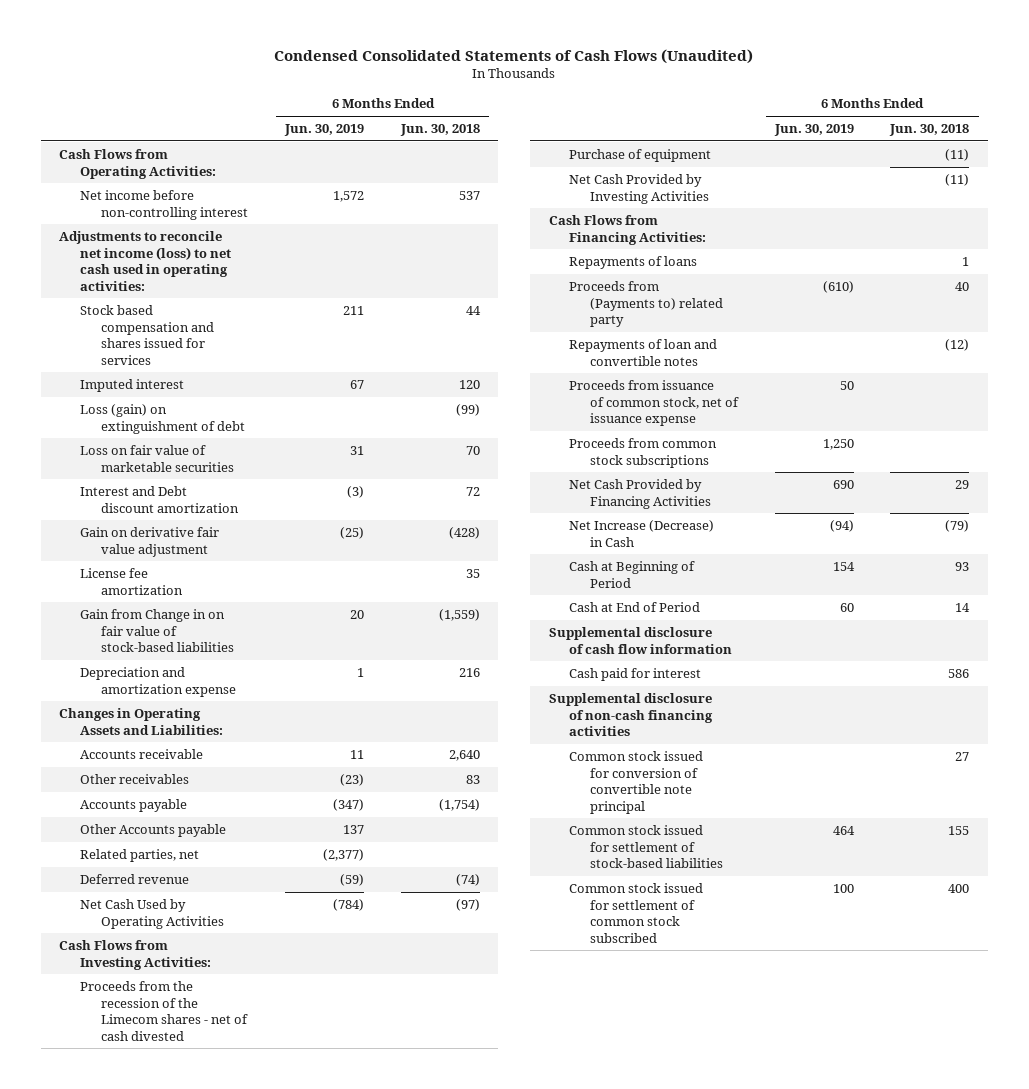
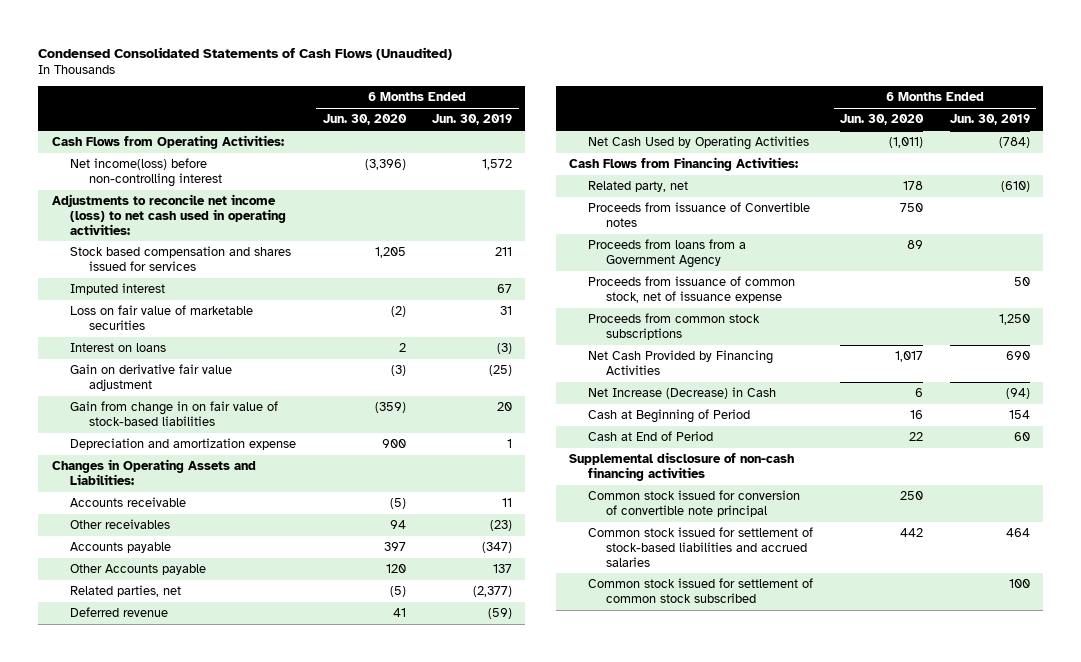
- | 6 Months Ended Jun. 30, 2019 | 6 Months Ended Jun. 30, 2018
+ | 6 Months Ended Jun. 30, 2020 | 6 Months Ended Jun. 30, 2019
- Net income before non-controlling interest | 1,572 | 537
+ Net income(loss) before non-controlling interest | (3,396) | 1,572
- Loss (gain) on extinguishment of debt | | (99)
- Interest and Debt discount amortization | (3) | 72
+ Interest on loans | 2 | (3)
- License fee amortization | | 35
- Gain from Change in on fair value of stock-based liabilities | 20 | (1,559)
+ Gain from change in on fair value of stock-based liabilities | (359) | 20
- Cash Flows from Investing Activities:
- Proceeds from the recession of the Limecom shares - net of cash divested
- Purchase of equipment | | (11)
- Net Cash Provided by Investing Activities | | (11)
- Repayments of loans | | 1
- Proceeds from (Payments to) related party | (610) | 40
- Repayments of loan and convertible notes | | (12)
+ Related party, net | 178 | (610)
+ Proceeds from issuance of Convertible notes | 750 |
+ Proceeds from loans from a Government Agency | 89 |
- Supplemental disclosure of cash flow information
- Cash paid for interest | | 586
- Common stock issued for settlement of stock-based liabilities | 464 | 155
+ Common stock issued for settlement of stock-based liabilities and accrued salaries | 442 | 464

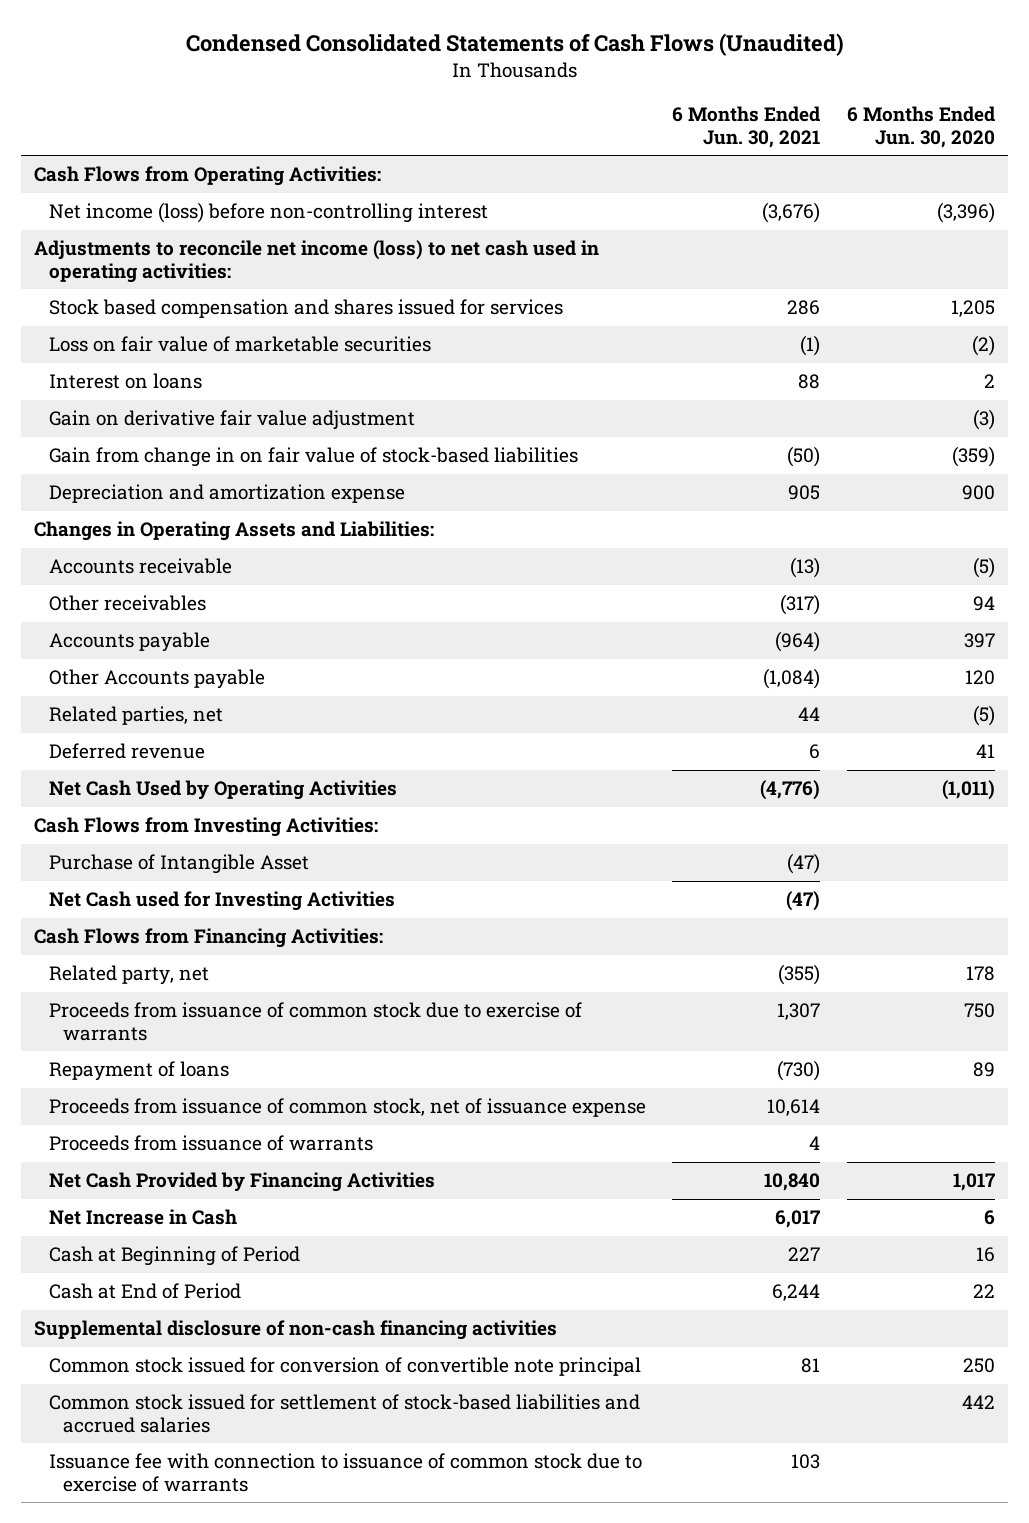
- | 6 Months Ended Jun. 30, 2020 | 6 Months Ended Jun. 30, 2019
+ | 6 Months Ended Jun. 30, 2021 | 6 Months Ended Jun. 30, 2020
- Net income(loss) before non-controlling interest | (3,396) | 1,572
+ Net income (loss) before non-controlling interest | (3,676) | (3,396)
- Imputed interest | | 67
+ Cash Flows from Investing Activities:
+ Purchase of Intangible Asset | (47) |
+ Net Cash used for Investing Activities | (47) |
- Proceeds from issuance of Convertible notes | 750 |
- Proceeds from loans from a Government Agency | 89 |
+ Proceeds from issuance of common stock due to exercise of warrants | 1,307 | 750
+ Repayment of loans | (730) | 89
- Proceeds from common stock subscriptions | | 1,250
+ Proceeds from issuance of warrants | 4 |
- Net Increase (Decrease) in Cash | 6 | (94)
+ Net Increase in Cash | 6,017 | 6
- Common stock issued for settlement of common stock subscribed | | 100
+ Issuance fee with connection to issuance of common stock due to exercise of warrants | 103 |

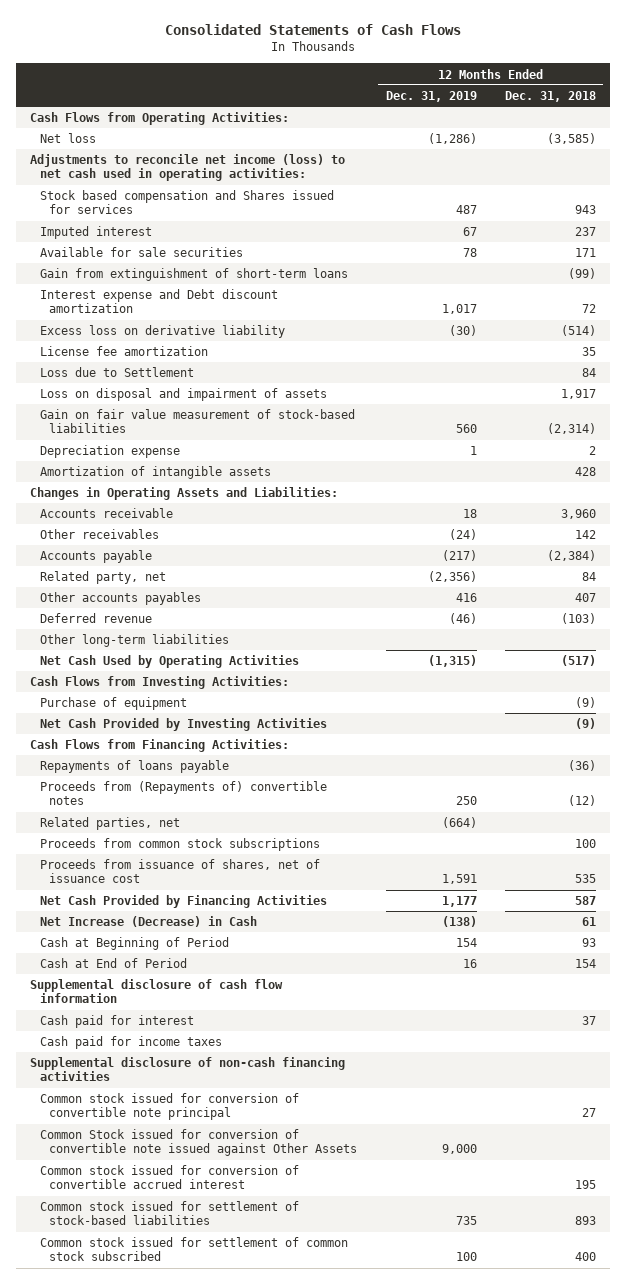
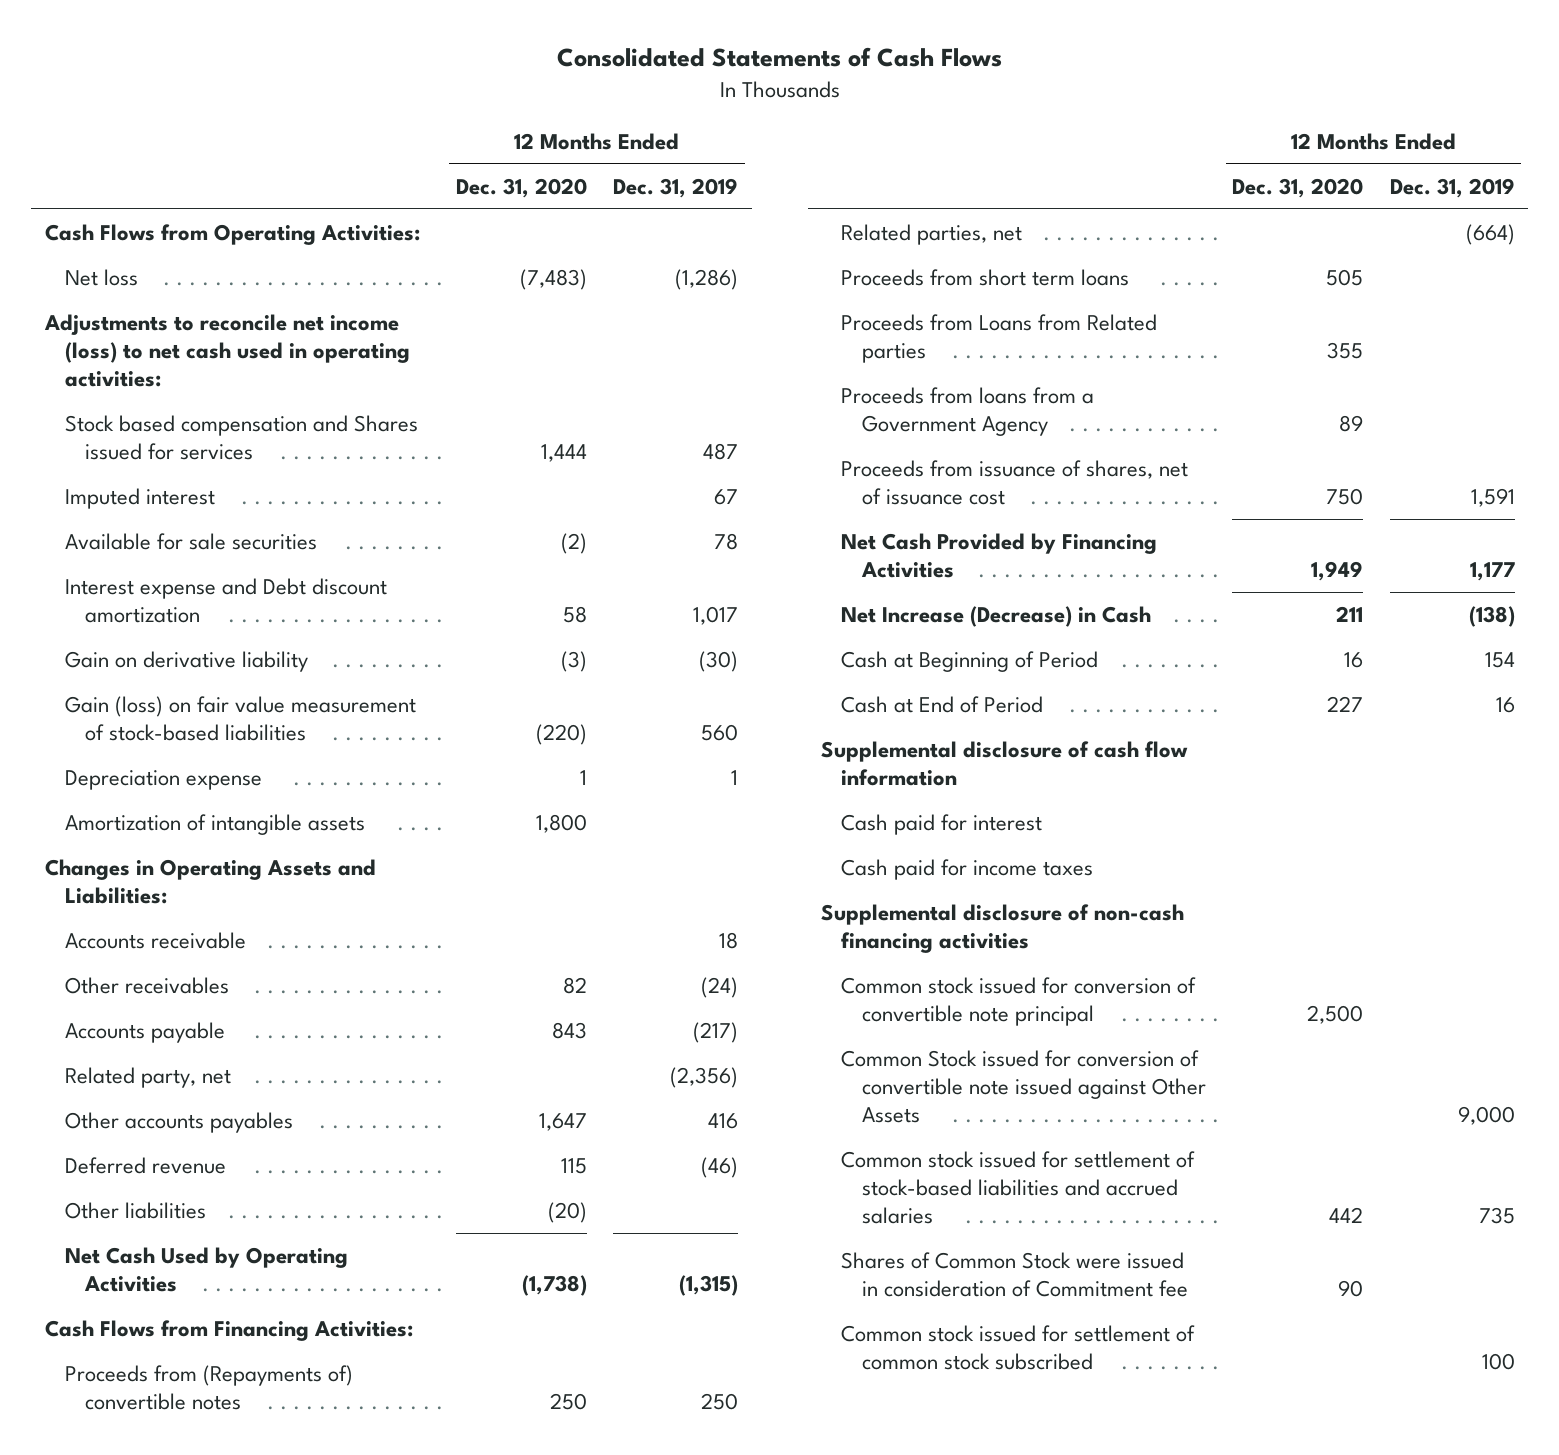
- | 12 Months Ended Dec. 31, 2019 | 12 Months Ended Dec. 31, 2018
+ | 12 Months Ended Dec. 31, 2020 | 12 Months Ended Dec. 31, 2019
- Gain from extinguishment of short-term loans | | (99)
- Excess loss on derivative liability | (30) | (514)
- License fee amortization | | 35
- Loss due to Settlement | | 84
- Loss on disposal and impairment of assets | | 1,917
- Gain on fair value measurement of stock-based liabilities | 560 | (2,314)
+ Gain on derivative liability | (3) | (30)
+ Gain (loss) on fair value measurement of stock-based liabilities | (220) | 560
- Other long-term liabilities
+ Other liabilities | (20) |
- Cash Flows from Investing Activities:
- Purchase of equipment | | (9)
- Net Cash Provided by Investing Activities | | (9)
- Repayments of loans payable | | (36)
- Proceeds from common stock subscriptions | | 100
+ Proceeds from short term loans | 505 |
+ Proceeds from Loans from Related parties | 355 |
+ Proceeds from loans from a Government Agency | 89 |
- Common stock issued for conversion of convertible accrued interest | | 195
- Common stock issued for settlement of stock-based liabilities | 735 | 893
+ Common stock issued for settlement of stock-based liabilities and accrued salaries | 442 | 735
+ Shares of Common Stock were issued in consideration of Commitment fee | 90 |

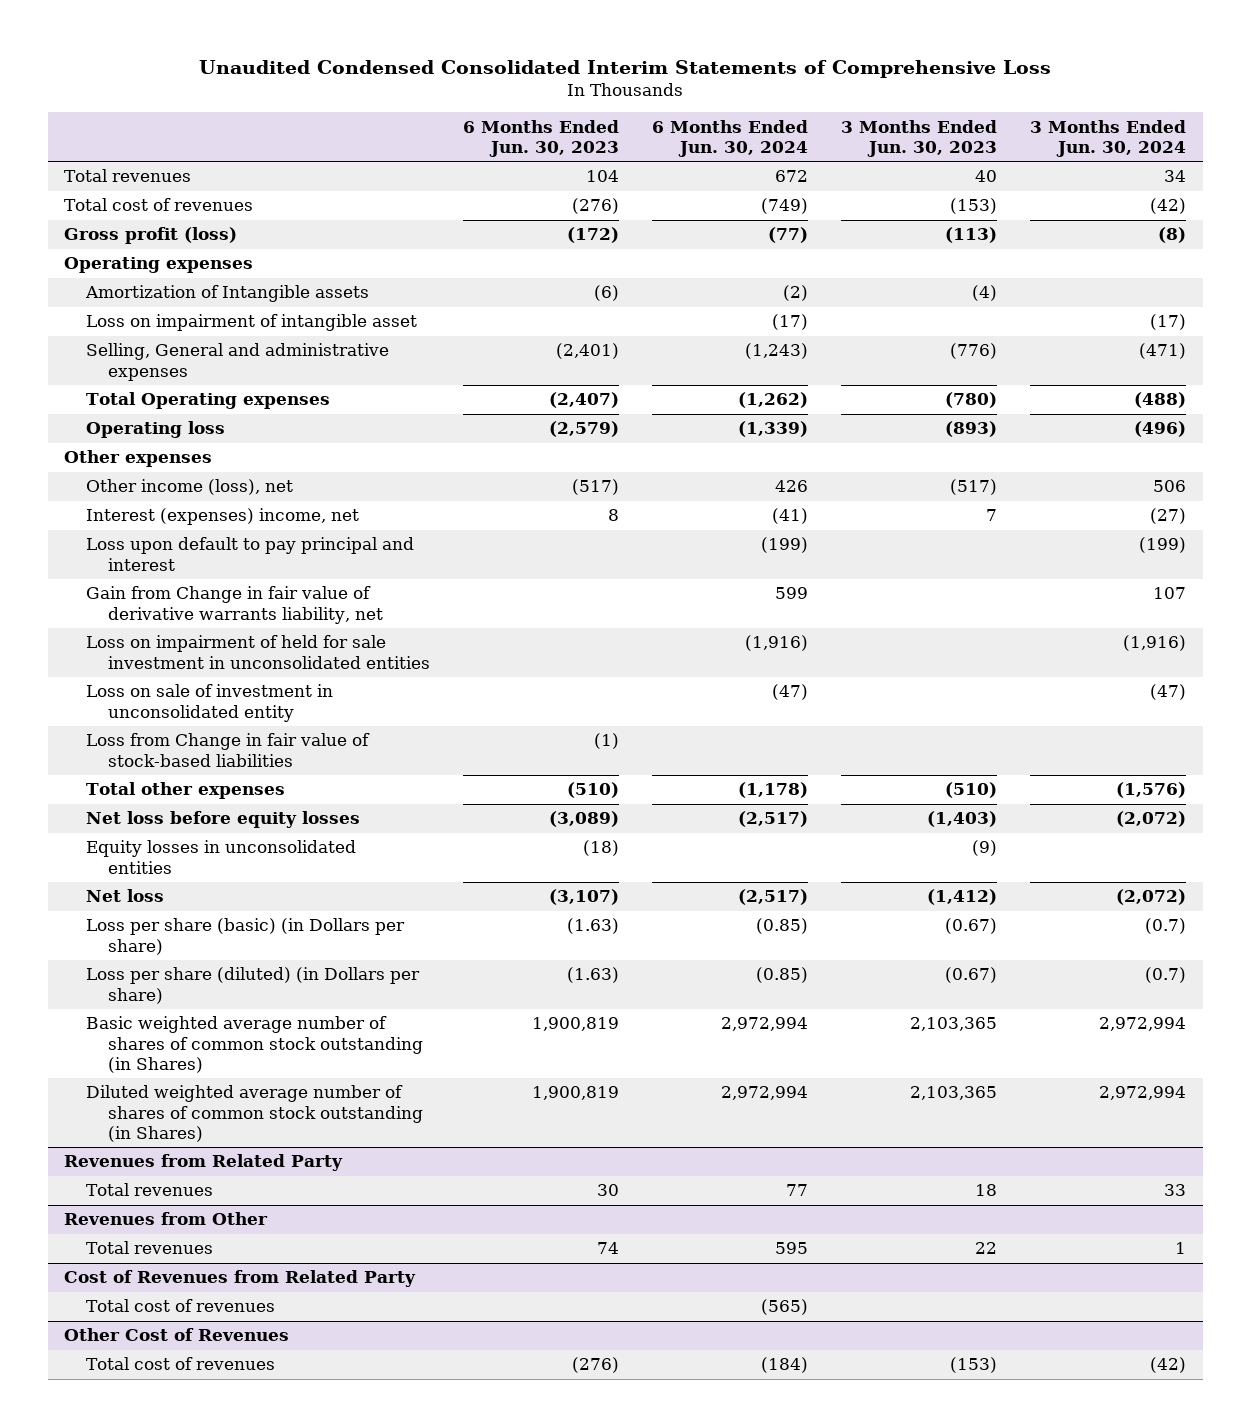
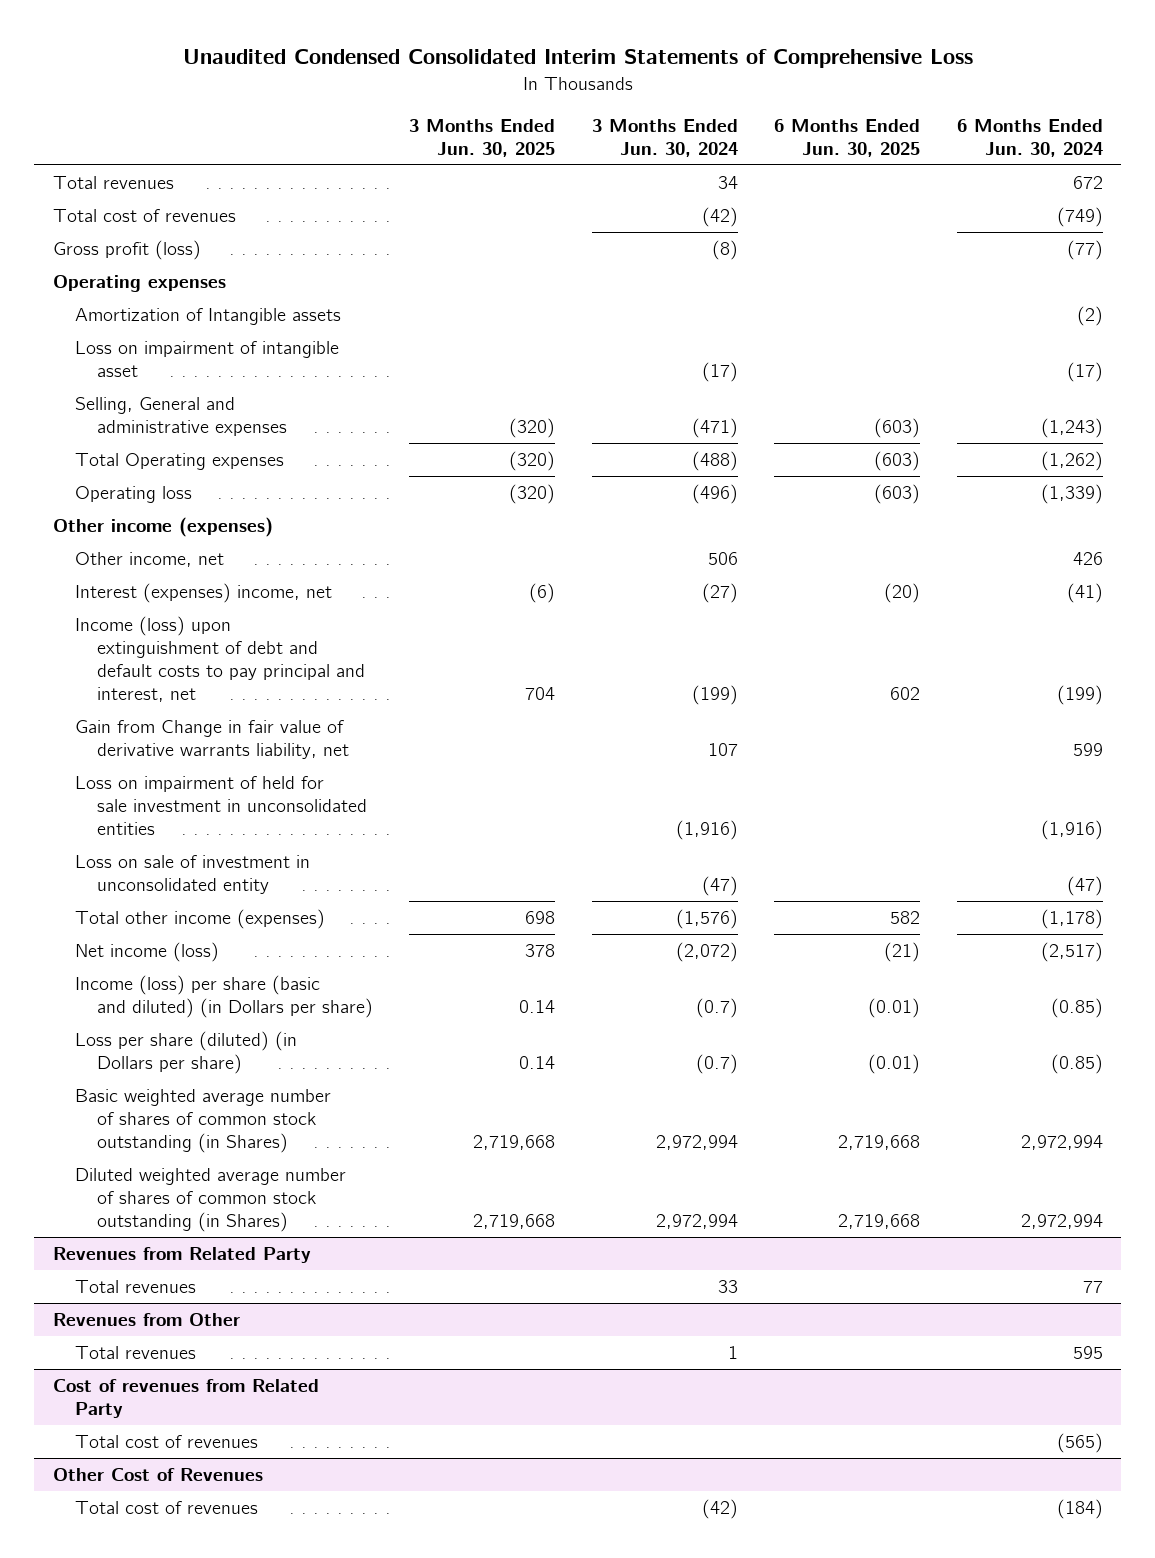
- | 6 Months Ended Jun. 30, 2023 | 6 Months Ended Jun. 30, 2024 | 3 Months Ended Jun. 30, 2023 | 3 Months Ended Jun. 30, 2024
+ | 3 Months Ended Jun. 30, 2025 | 3 Months Ended Jun. 30, 2024 | 6 Months Ended Jun. 30, 2025 | 6 Months Ended Jun. 30, 2024
- Other expenses
- Other income (loss), net | (517) | 426 | (517) | 506
+ Other income (expenses)
+ Other income, net | | 506 | | 426
- Loss upon default to pay principal and interest | | (199) | | (199)
+ Income (loss) upon extinguishment of debt and default costs to pay principal and interest, net | 704 | (199) | 602 | (199)
- Loss from Change in fair value of stock-based liabilities | (1) | | |
- Total other expenses | (510) | (1,178) | (510) | (1,576)
- Net loss before equity losses | (3,089) | (2,517) | (1,403) | (2,072)
- Equity losses in unconsolidated entities | (18) | | (9) |
- Net loss | (3,107) | (2,517) | (1,412) | (2,072)
- Loss per share (basic) (in Dollars per share) | (1.63) | (0.85) | (0.67) | (0.7)
+ Total other income (expenses) | 698 | (1,576) | 582 | (1,178)
+ Net income (loss) | 378 | (2,072) | (21) | (2,517)
+ Income (loss) per share (basic and diluted) (in Dollars per share) | 0.14 | (0.7) | (0.01) | (0.85)
- Cost of Revenues from Related Party
+ Cost of revenues from Related Party

